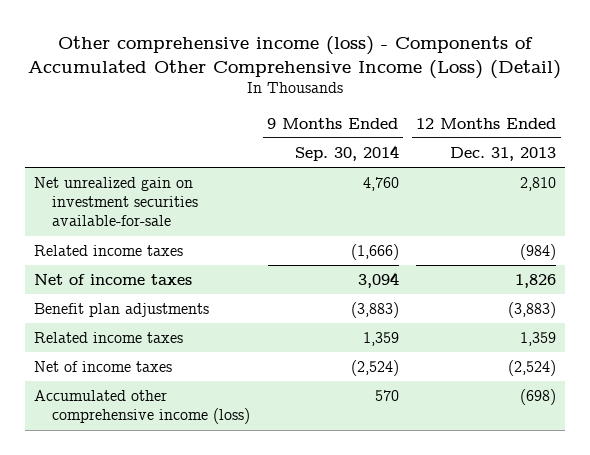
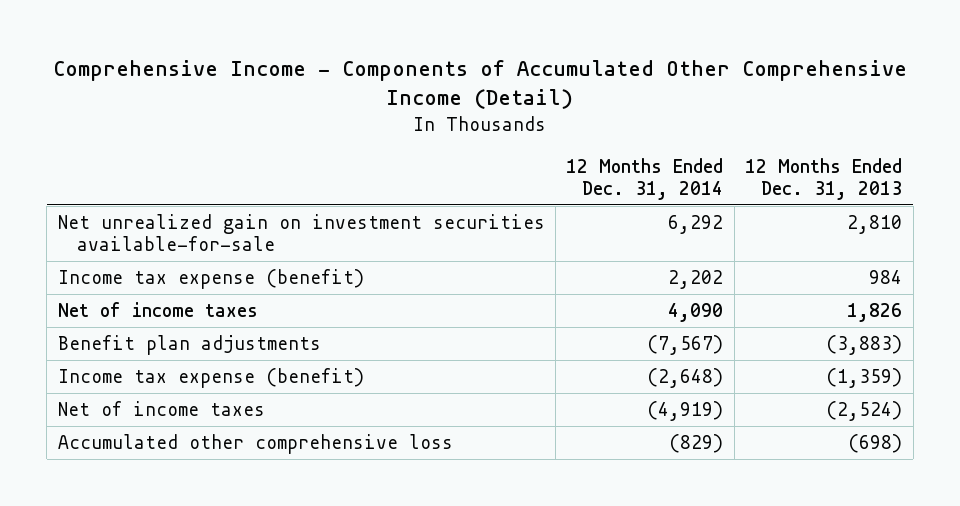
- Other comprehensive income (loss) - Components of Accumulated Other Comprehensive Income (Loss) (Detail)
+ Comprehensive Income - Components of Accumulated Other Comprehensive Income (Detail)
- | 9 Months Ended Sep. 30, 2014 | 12 Months Ended Dec. 31, 2013
+ | 12 Months Ended Dec. 31, 2014 | 12 Months Ended Dec. 31, 2013
- Related income taxes | (1,666) | (984)
+ Income tax expense (benefit) | 2,202 | 984
- Related income taxes | 1,359 | 1,359
+ Income tax expense (benefit) | (2,648) | (1,359)
- Accumulated other comprehensive income (loss) | 570 | (698)
+ Accumulated other comprehensive loss | (829) | (698)

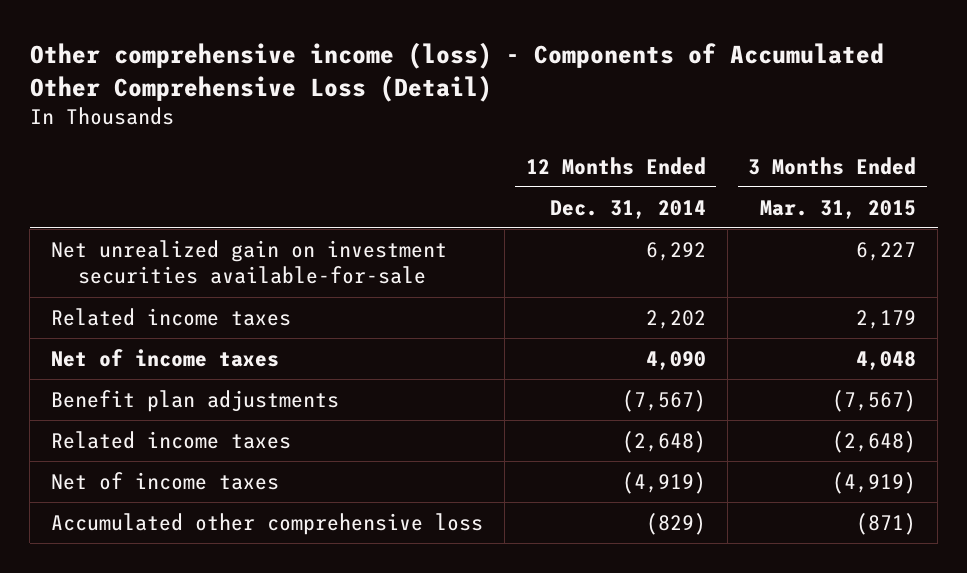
- Comprehensive Income - Components of Accumulated Other Comprehensive Income (Detail)
+ Other comprehensive income (loss) - Components of Accumulated Other Comprehensive Loss (Detail)
- | 12 Months Ended Dec. 31, 2014 | 12 Months Ended Dec. 31, 2013
+ | 12 Months Ended Dec. 31, 2014 | 3 Months Ended Mar. 31, 2015
- Income tax expense (benefit) | 2,202 | 984
+ Related income taxes | 2,202 | 2,179
- Income tax expense (benefit) | (2,648) | (1,359)
+ Related income taxes | (2,648) | (2,648)

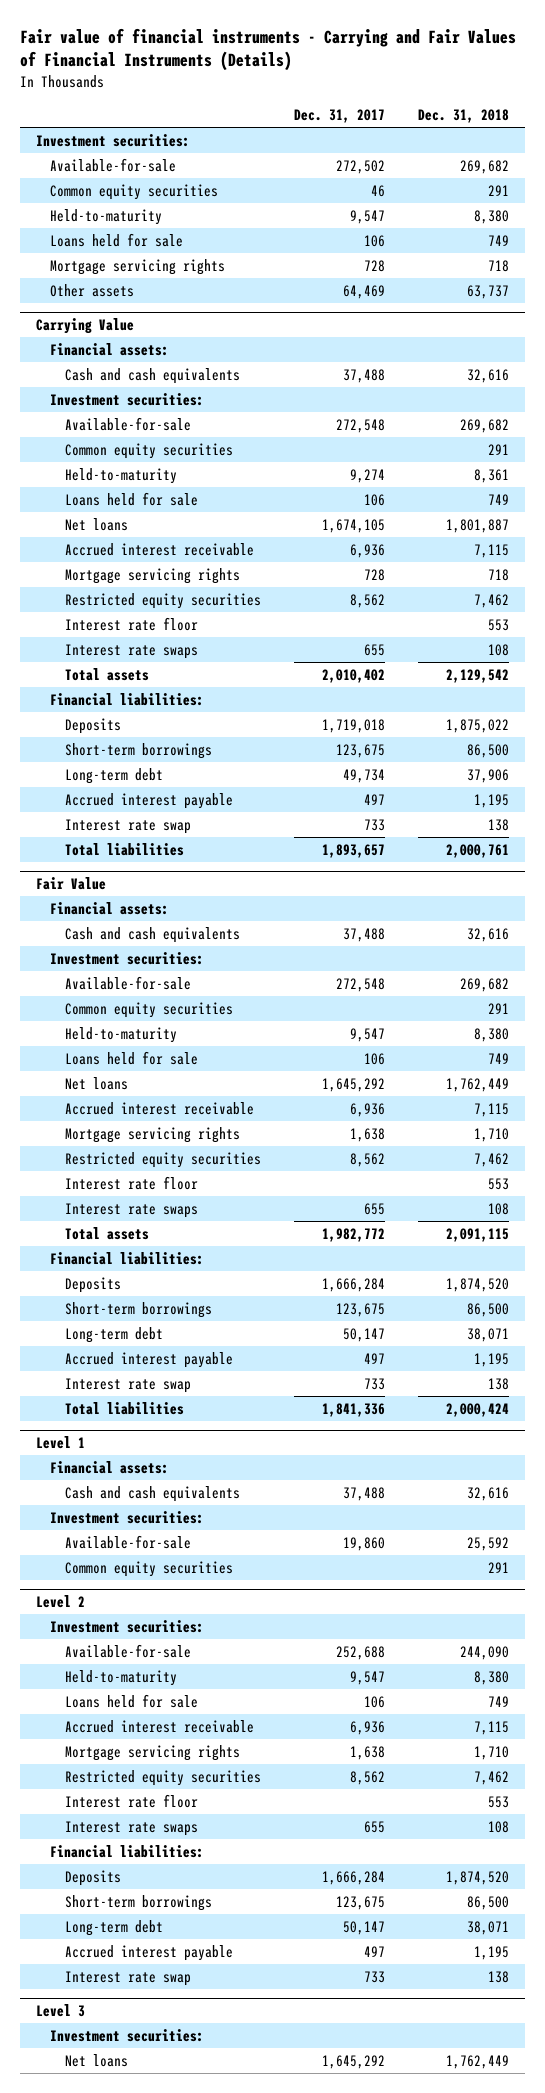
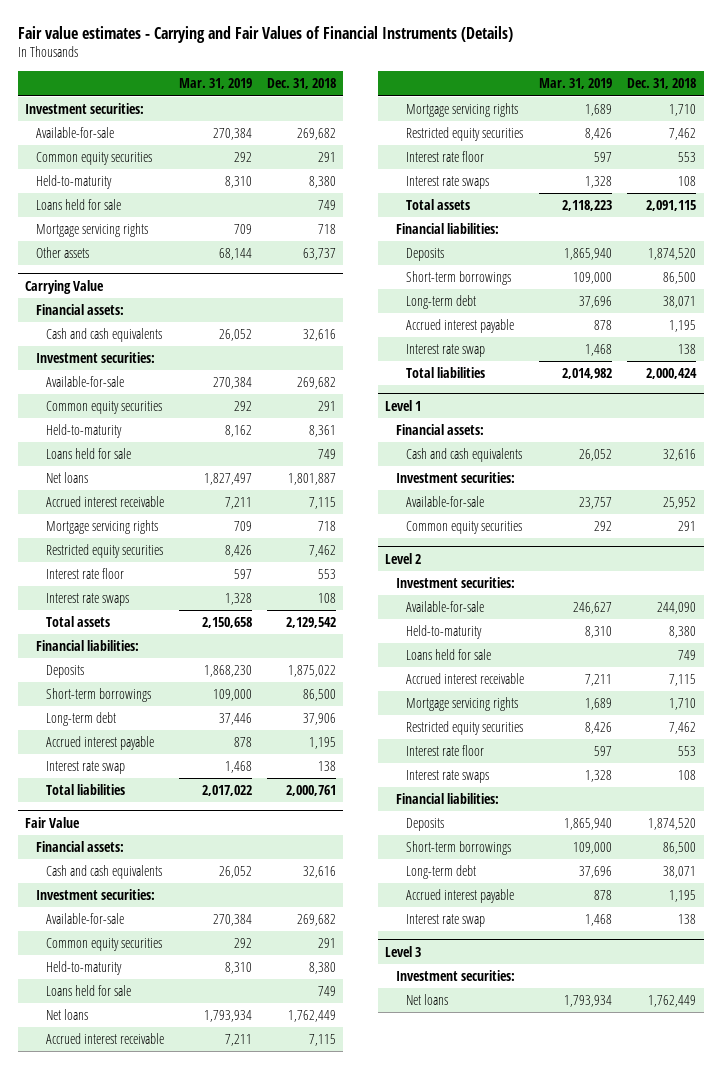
- Fair value of financial instruments - Carrying and Fair Values of Financial Instruments (Details)
+ Fair value estimates - Carrying and Fair Values of Financial Instruments (Details)
- | Dec. 31, 2017 | Dec. 31, 2018
+ | Mar. 31, 2019 | Dec. 31, 2018
@ Level 1
- Available-for-sale | 19,860 | 25,592
+ Available-for-sale | 23,757 | 25,952

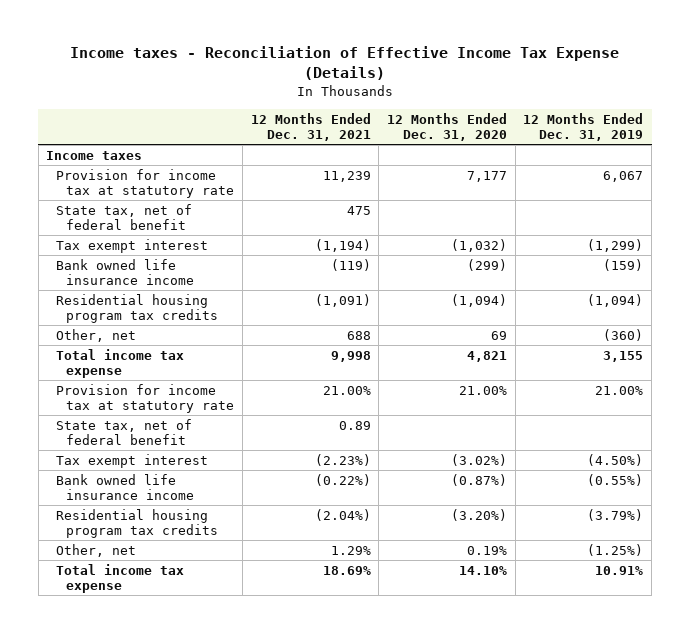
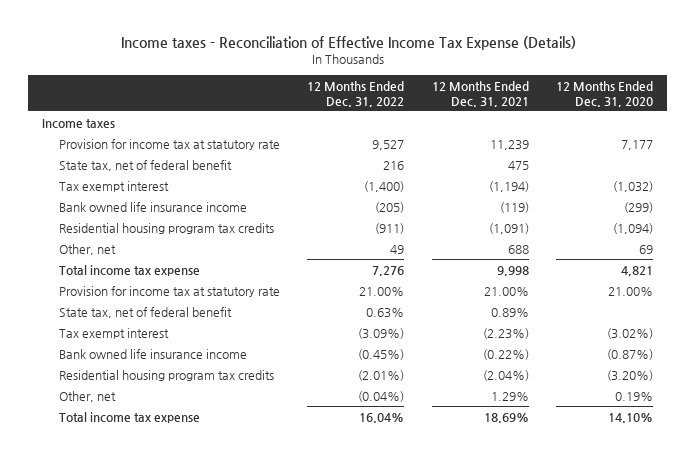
- | 12 Months Ended Dec. 31, 2021 | 12 Months Ended Dec. 31, 2020 | 12 Months Ended Dec. 31, 2019
+ | 12 Months Ended Dec. 31, 2022 | 12 Months Ended Dec. 31, 2021 | 12 Months Ended Dec. 31, 2020
- State tax, net of federal benefit | 0.89 | |
+ State tax, net of federal benefit | 0.63% | 0.89% |

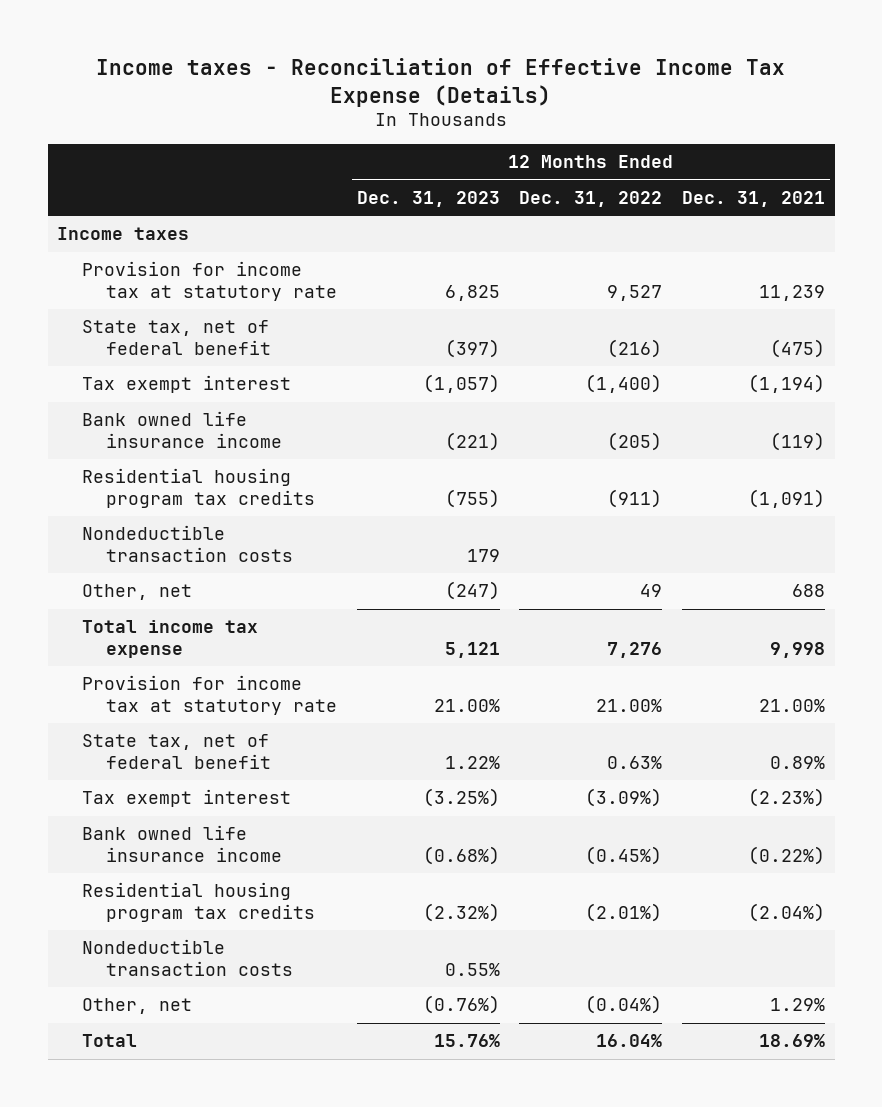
- | 12 Months Ended Dec. 31, 2022 | 12 Months Ended Dec. 31, 2021 | 12 Months Ended Dec. 31, 2020
+ | 12 Months Ended Dec. 31, 2023 | 12 Months Ended Dec. 31, 2022 | 12 Months Ended Dec. 31, 2021
- State tax, net of federal benefit | 216 | 475 |
+ State tax, net of federal benefit | (397) | (216) | (475)
+ Nondeductible transaction costs | 179 | |
+ Nondeductible transaction costs | 0.55% | |
- Total income tax expense | 16.04% | 18.69% | 14.10%
+ Total | 15.76% | 16.04% | 18.69%

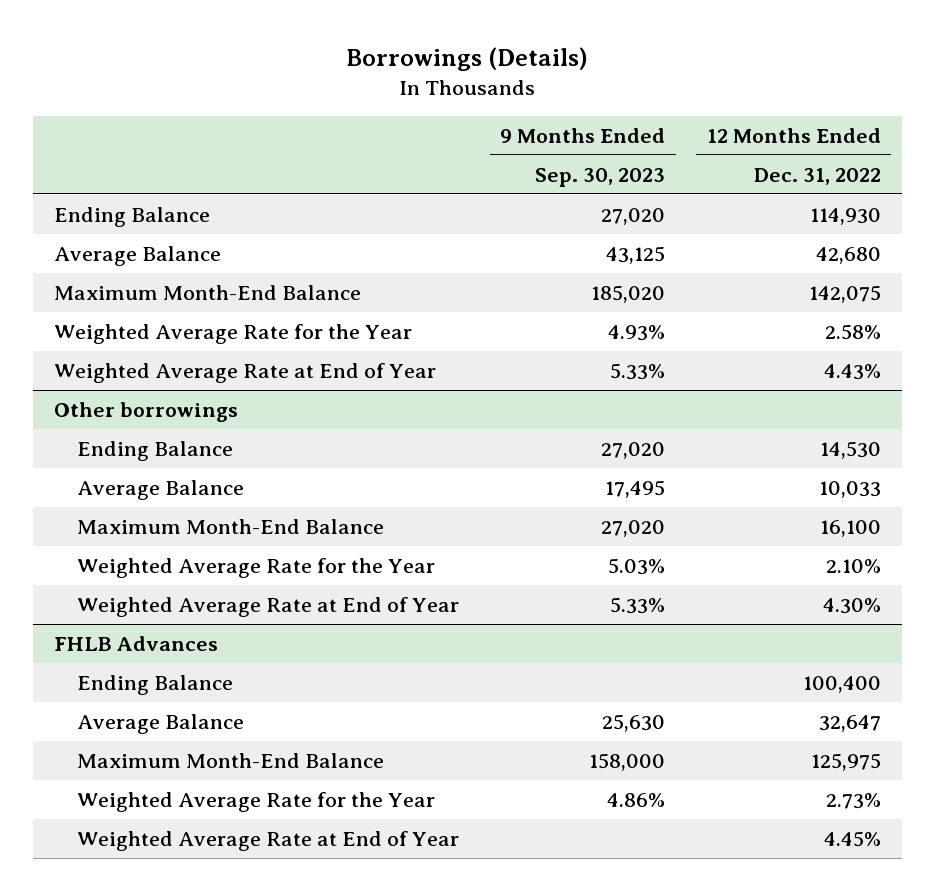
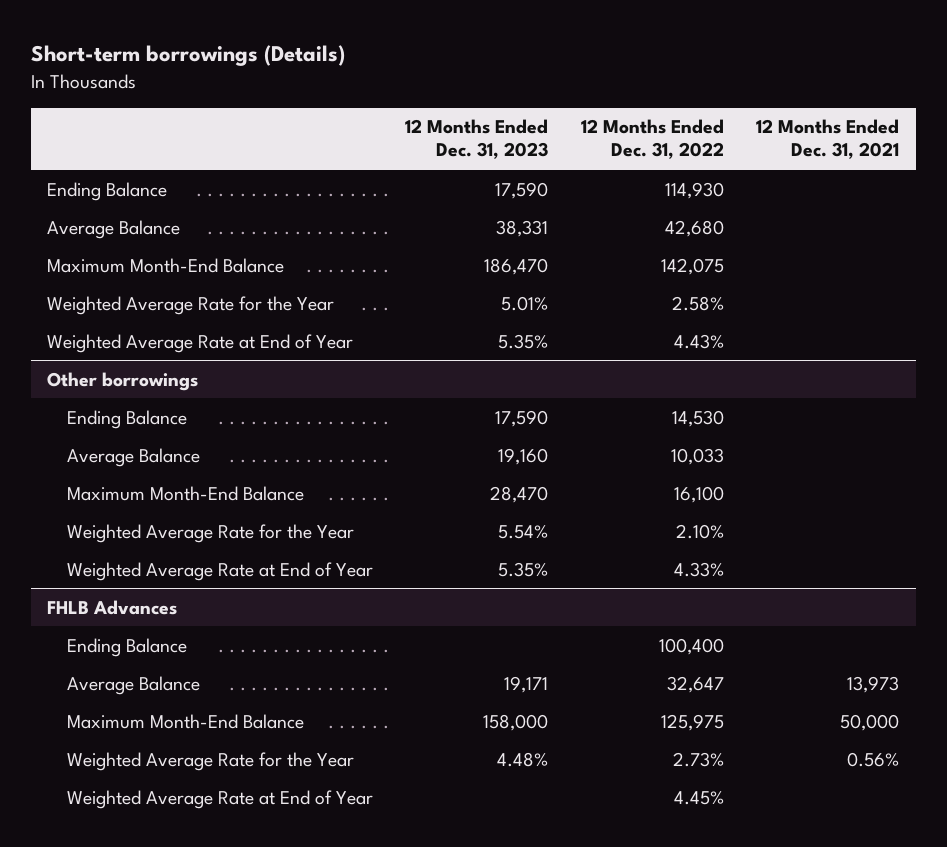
- Borrowings (Details)
+ Short-term borrowings (Details)
- | 9 Months Ended Sep. 30, 2023 | 12 Months Ended Dec. 31, 2022
+ | 12 Months Ended Dec. 31, 2023 | 12 Months Ended Dec. 31, 2022 | 12 Months Ended Dec. 31, 2021
@ Other borrowings
- Weighted Average Rate at End of Year | 5.33% | 4.30%
+ Weighted Average Rate at End of Year | 5.35% | 4.33% |

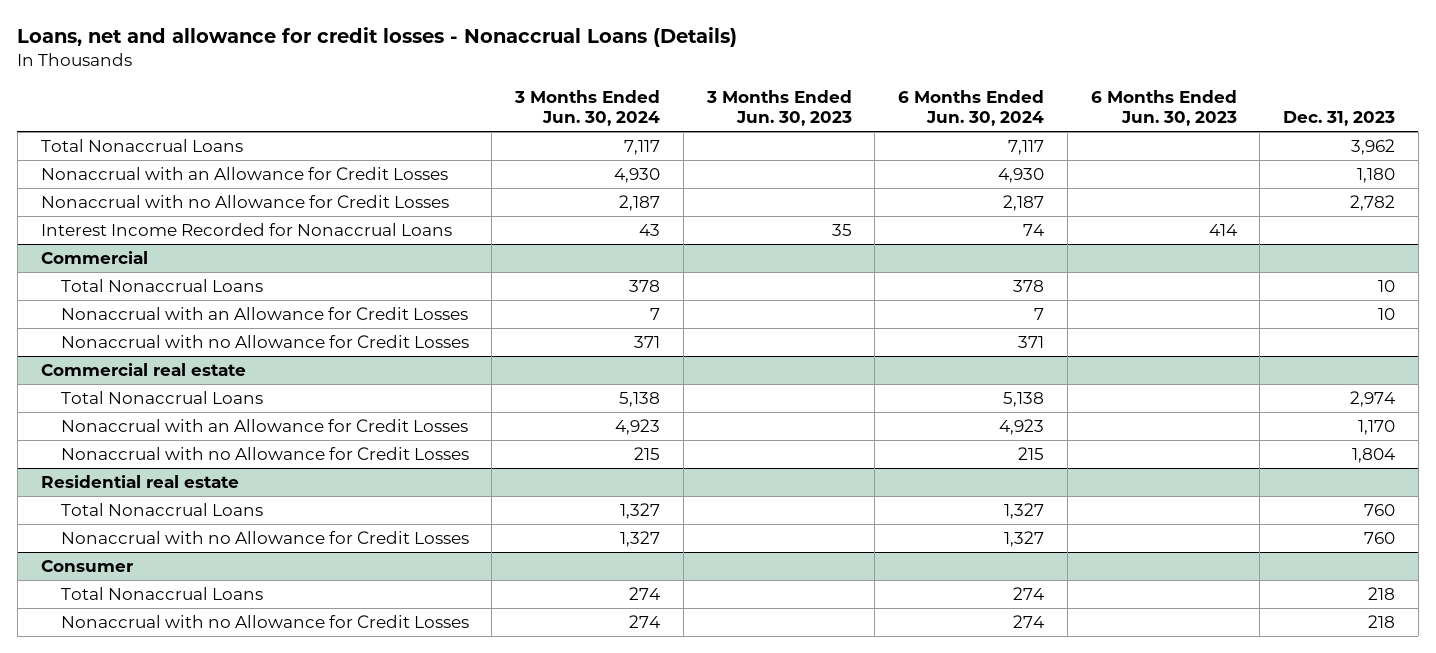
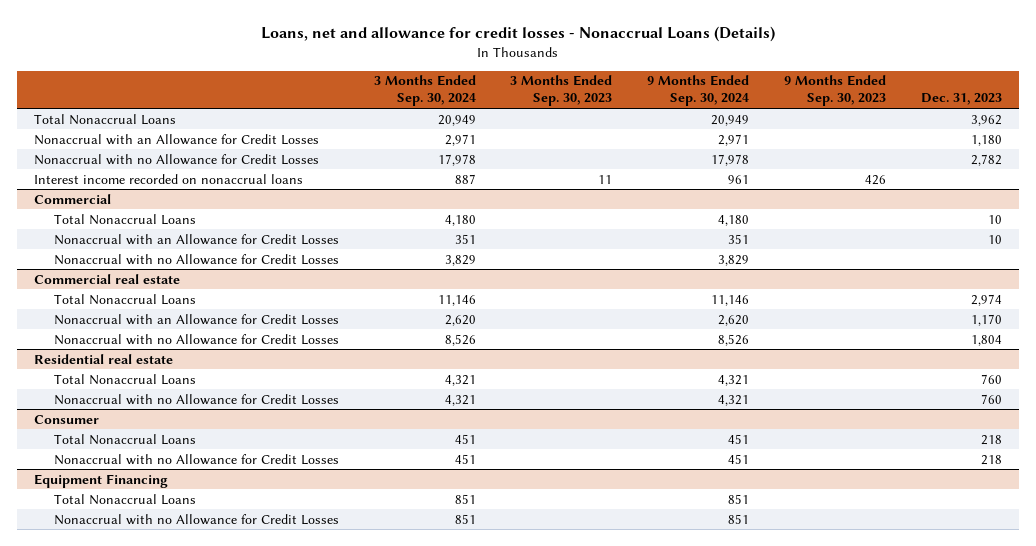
- | 3 Months Ended Jun. 30, 2024 | 3 Months Ended Jun. 30, 2023 | 6 Months Ended Jun. 30, 2024 | 6 Months Ended Jun. 30, 2023 | Dec. 31, 2023
+ | 3 Months Ended Sep. 30, 2024 | 3 Months Ended Sep. 30, 2023 | 9 Months Ended Sep. 30, 2024 | 9 Months Ended Sep. 30, 2023 | Dec. 31, 2023
- Interest Income Recorded for Nonaccrual Loans | 43 | 35 | 74 | 414 |
+ Interest income recorded on nonaccrual loans | 887 | 11 | 961 | 426 |
+ Equipment Financing
+ Total Nonaccrual Loans | 851 | | 851 | |
+ Nonaccrual with no Allowance for Credit Losses | 851 | | 851 | |

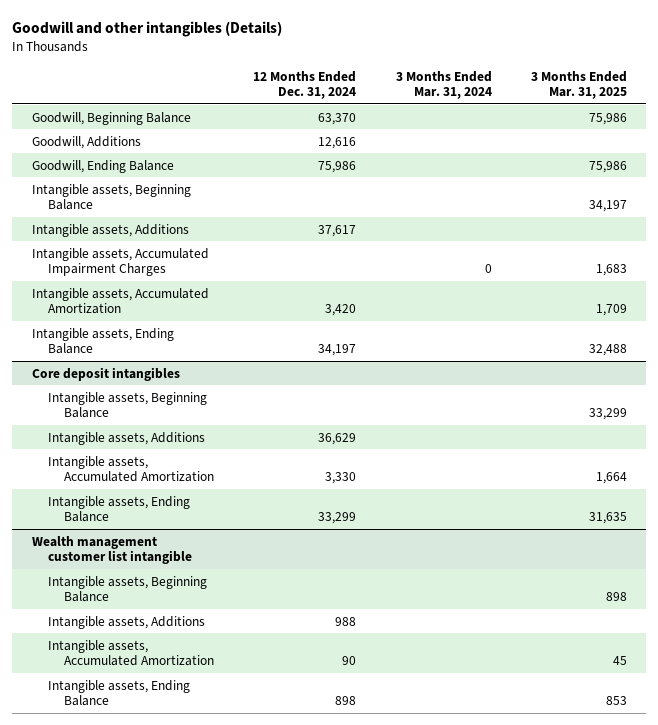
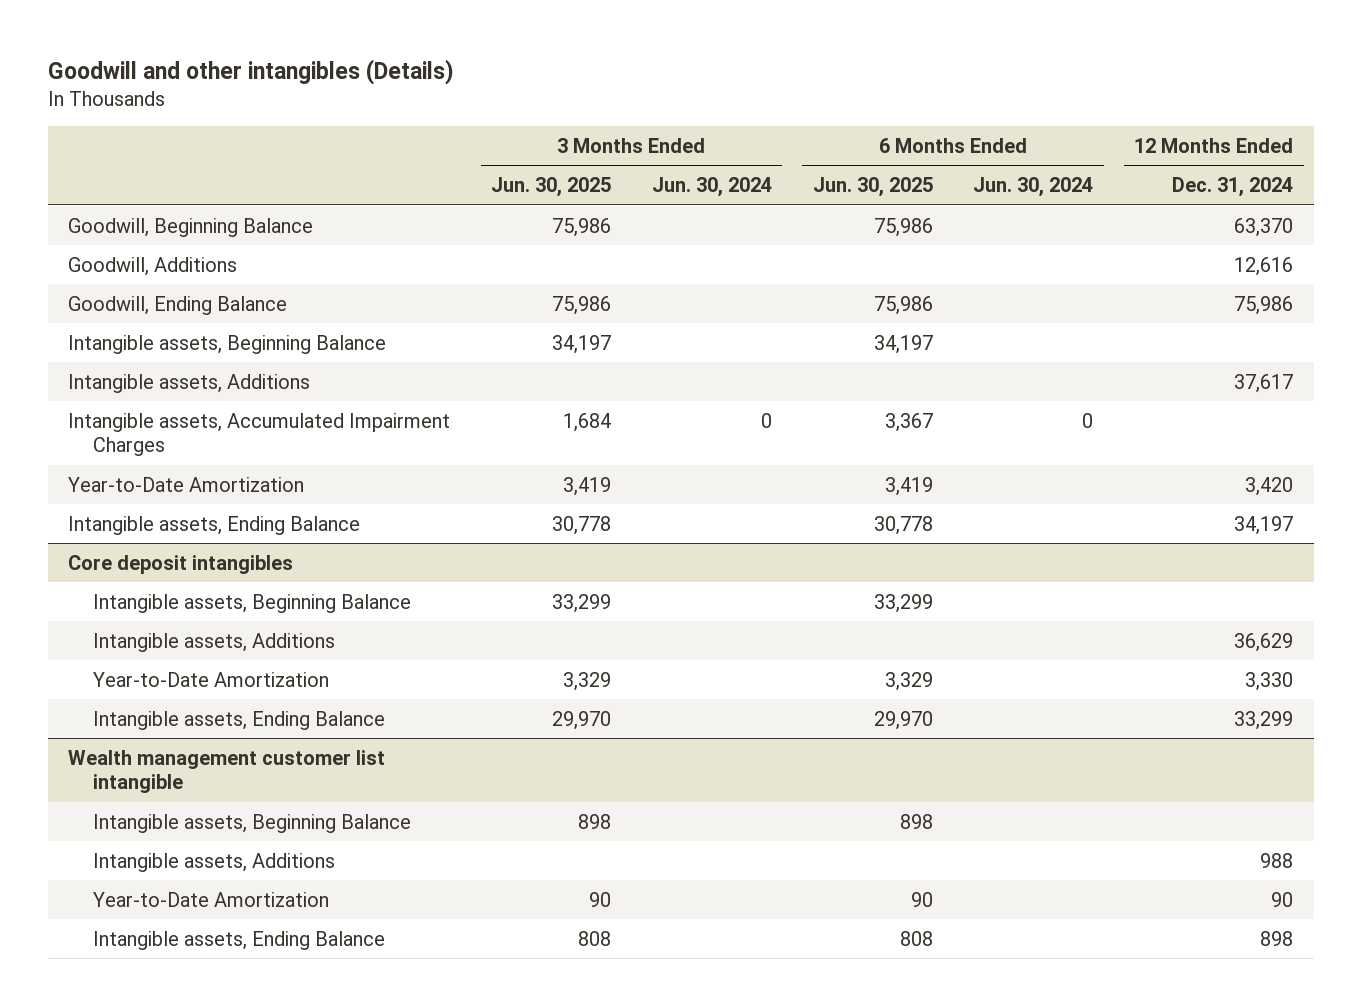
- | 12 Months Ended Dec. 31, 2024 | 3 Months Ended Mar. 31, 2024 | 3 Months Ended Mar. 31, 2025
+ | 3 Months Ended Jun. 30, 2025 | 3 Months Ended Jun. 30, 2024 | 6 Months Ended Jun. 30, 2025 | 6 Months Ended Jun. 30, 2024 | 12 Months Ended Dec. 31, 2024
- Intangible assets, Accumulated Amortization | 3,420 | | 1,709
+ Year-to-Date Amortization | 3,419 | | 3,419 | | 3,420
@ Core deposit intangibles
- Intangible assets, Accumulated Amortization | 3,330 | | 1,664
+ Year-to-Date Amortization | 3,329 | | 3,329 | | 3,330
@ Wealth management customer list intangible
- Intangible assets, Accumulated Amortization | 90 | | 45
+ Year-to-Date Amortization | 90 | | 90 | | 90

